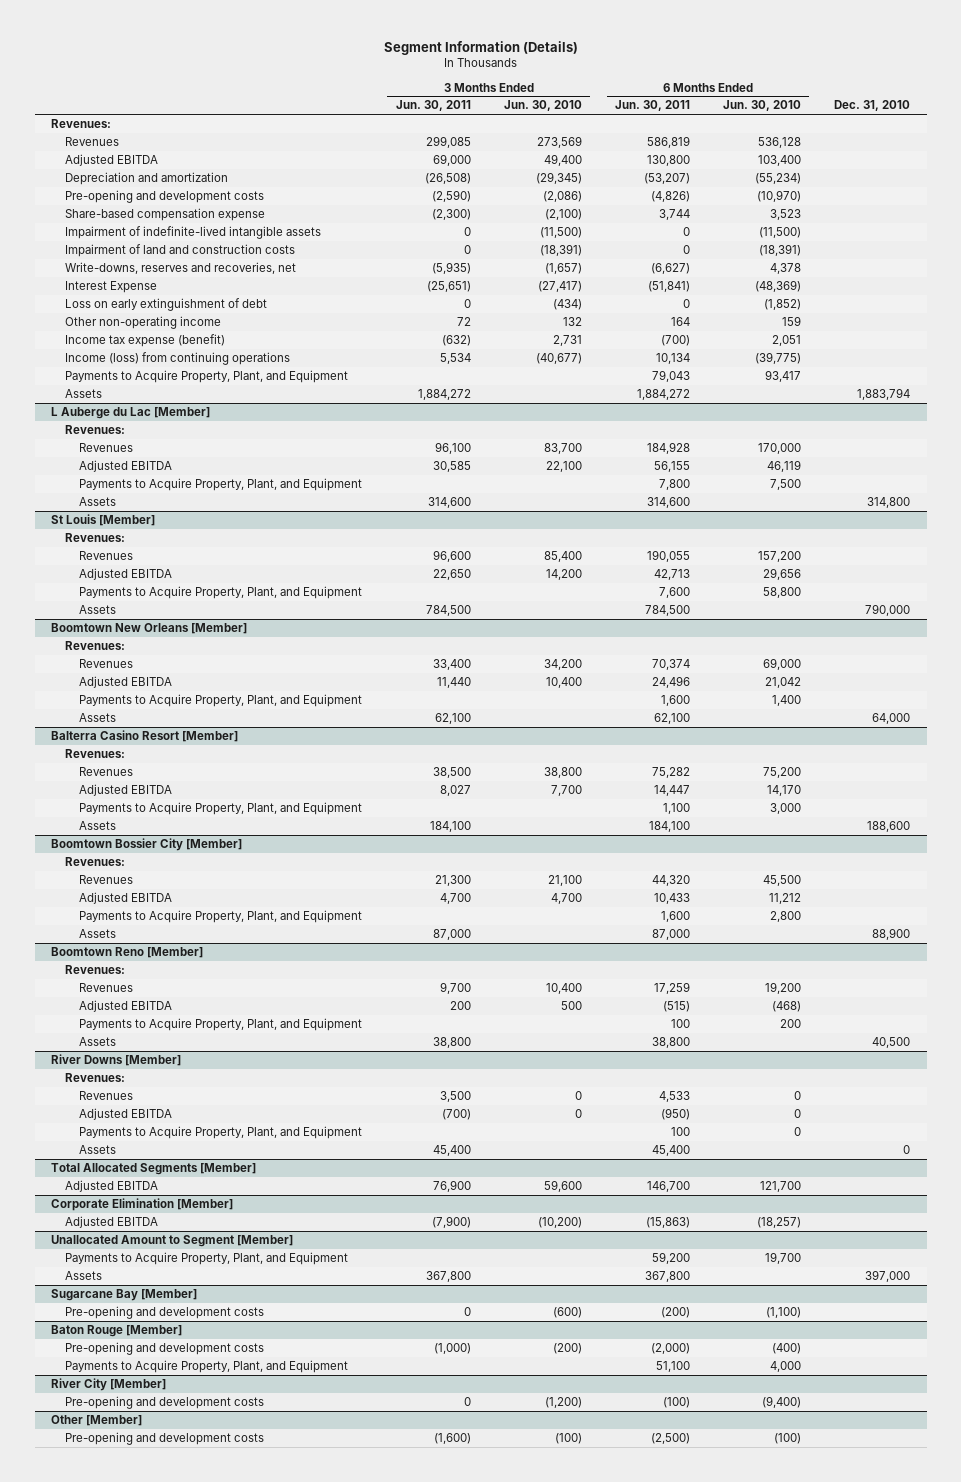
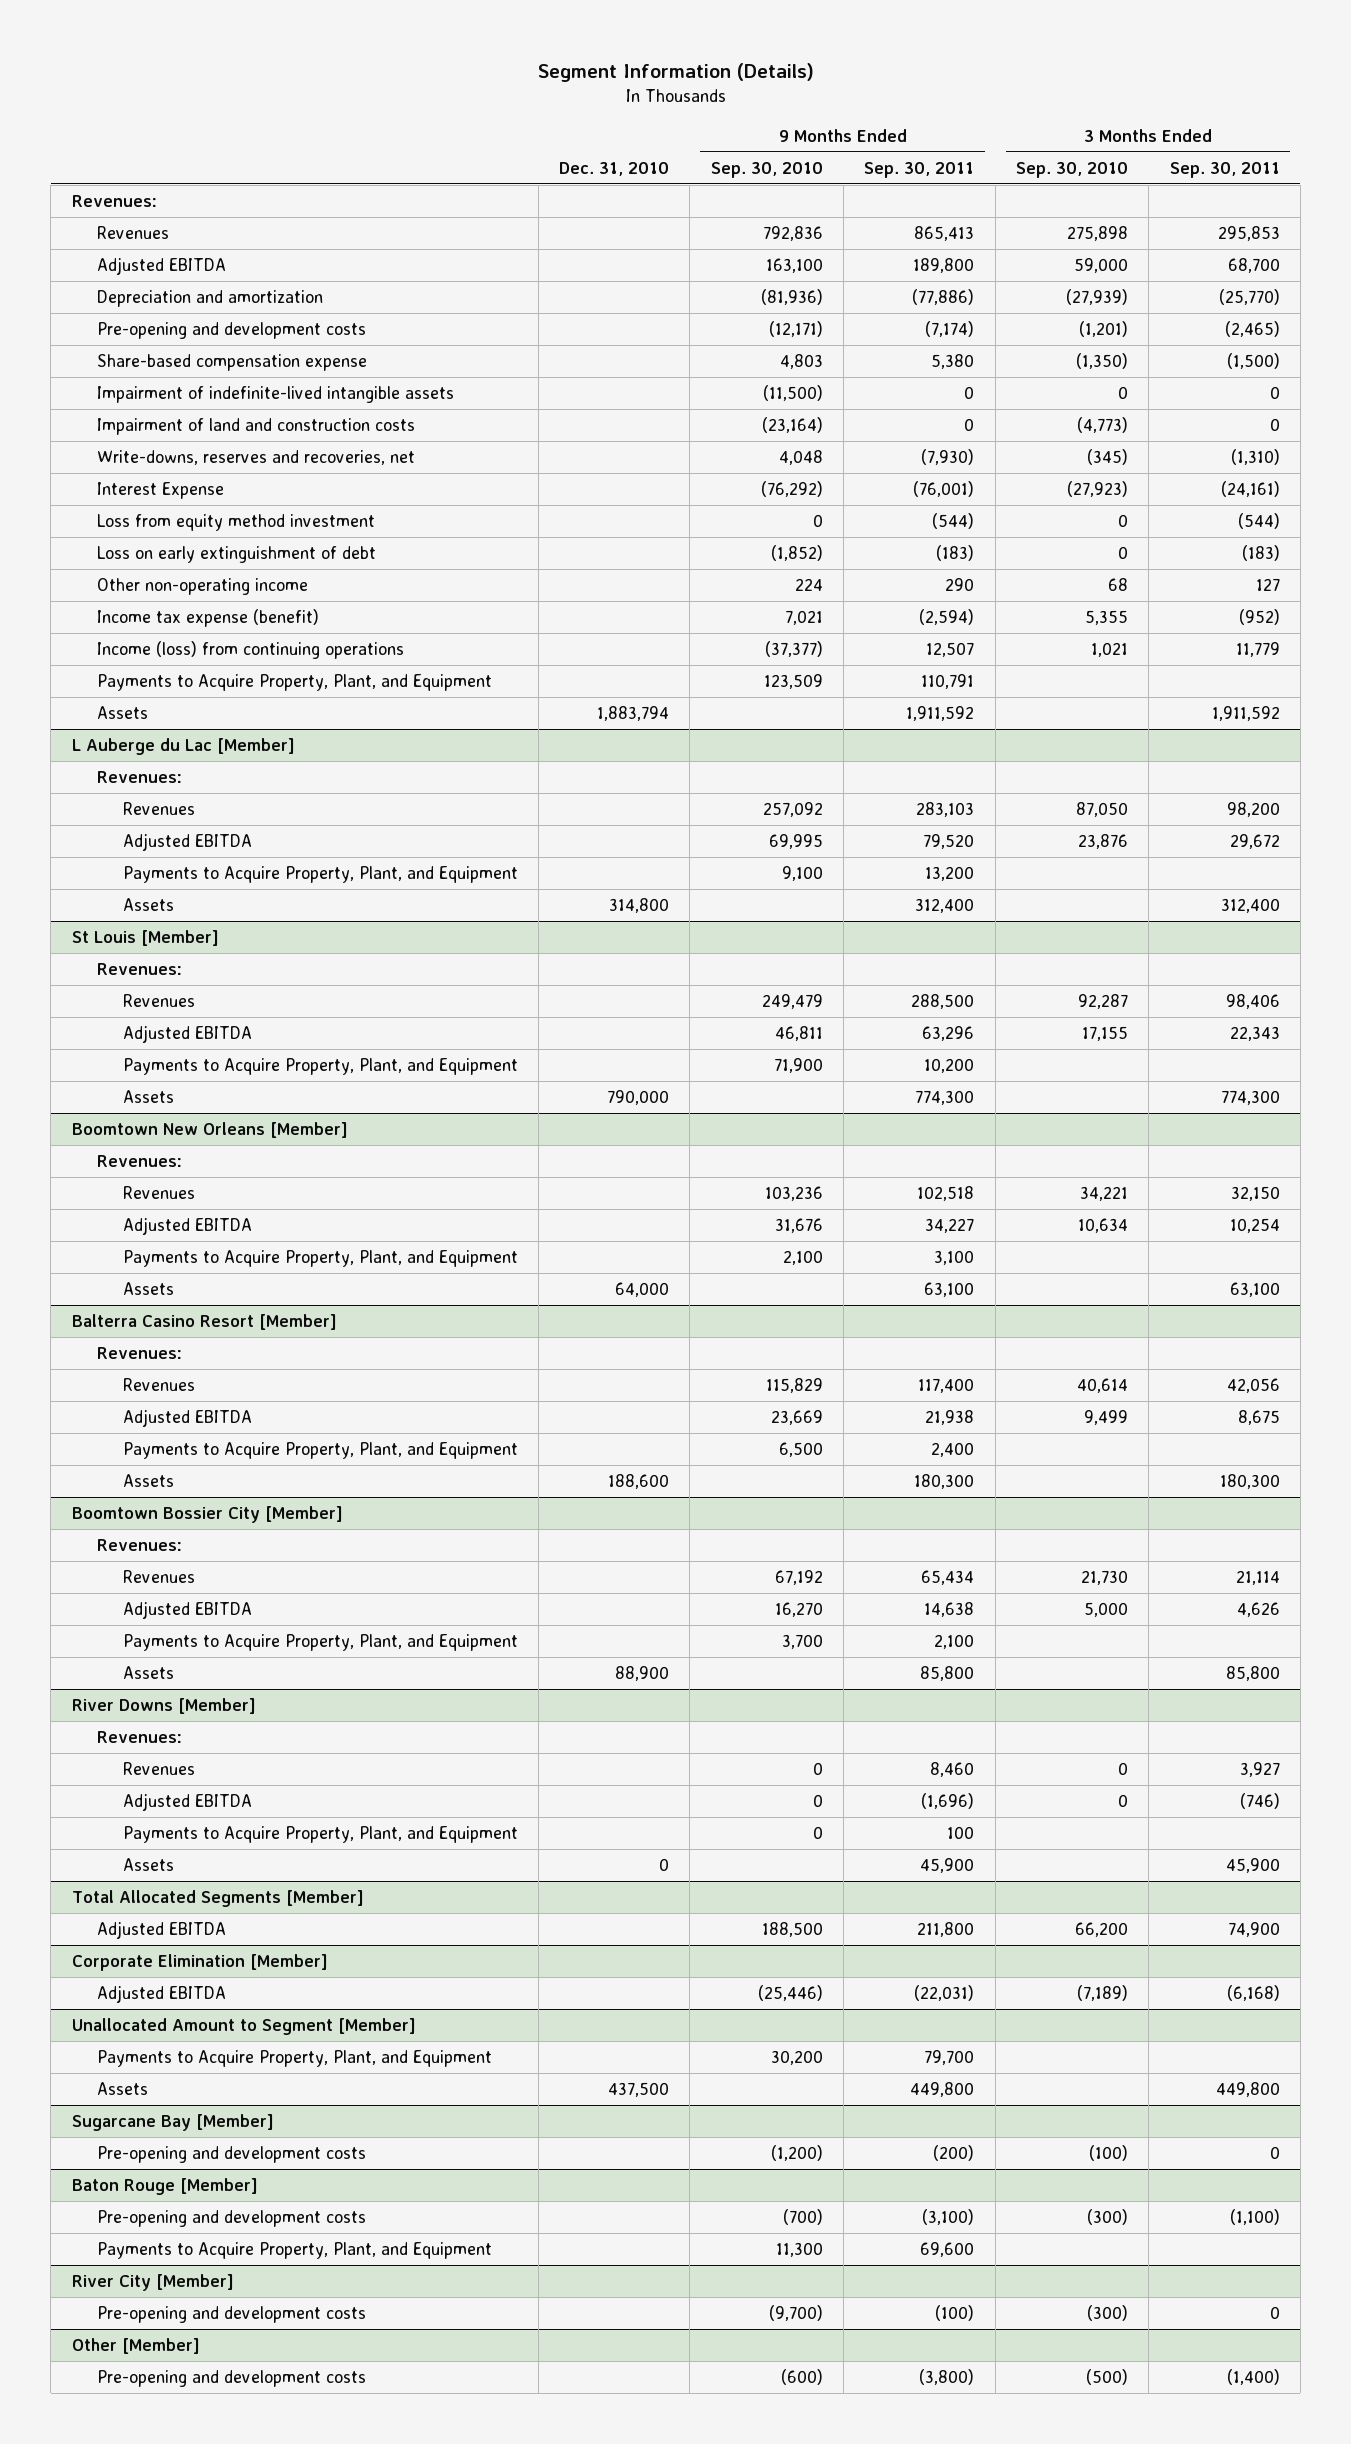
- | 3 Months Ended Jun. 30, 2011 | 3 Months Ended Jun. 30, 2010 | 6 Months Ended Jun. 30, 2011 | 6 Months Ended Jun. 30, 2010 | Dec. 31, 2010
+ | Dec. 31, 2010 | 9 Months Ended Sep. 30, 2010 | 9 Months Ended Sep. 30, 2011 | 3 Months Ended Sep. 30, 2010 | 3 Months Ended Sep. 30, 2011
+ Loss from equity method investment | | 0 | (544) | 0 | (544)
- Boomtown Reno [Member]
- Revenues:
- Revenues | 9,700 | 10,400 | 17,259 | 19,200 |
- Adjusted EBITDA | 200 | 500 | (515) | (468) |
- Payments to Acquire Property, Plant, and Equipment | | | 100 | 200 |
- Assets | 38,800 | | 38,800 | | 40,500
@ Unallocated Amount to Segment [Member]
- Assets | 367,800 | | 367,800 | | 397,000
+ Assets | 437,500 | | 449,800 | | 449,800

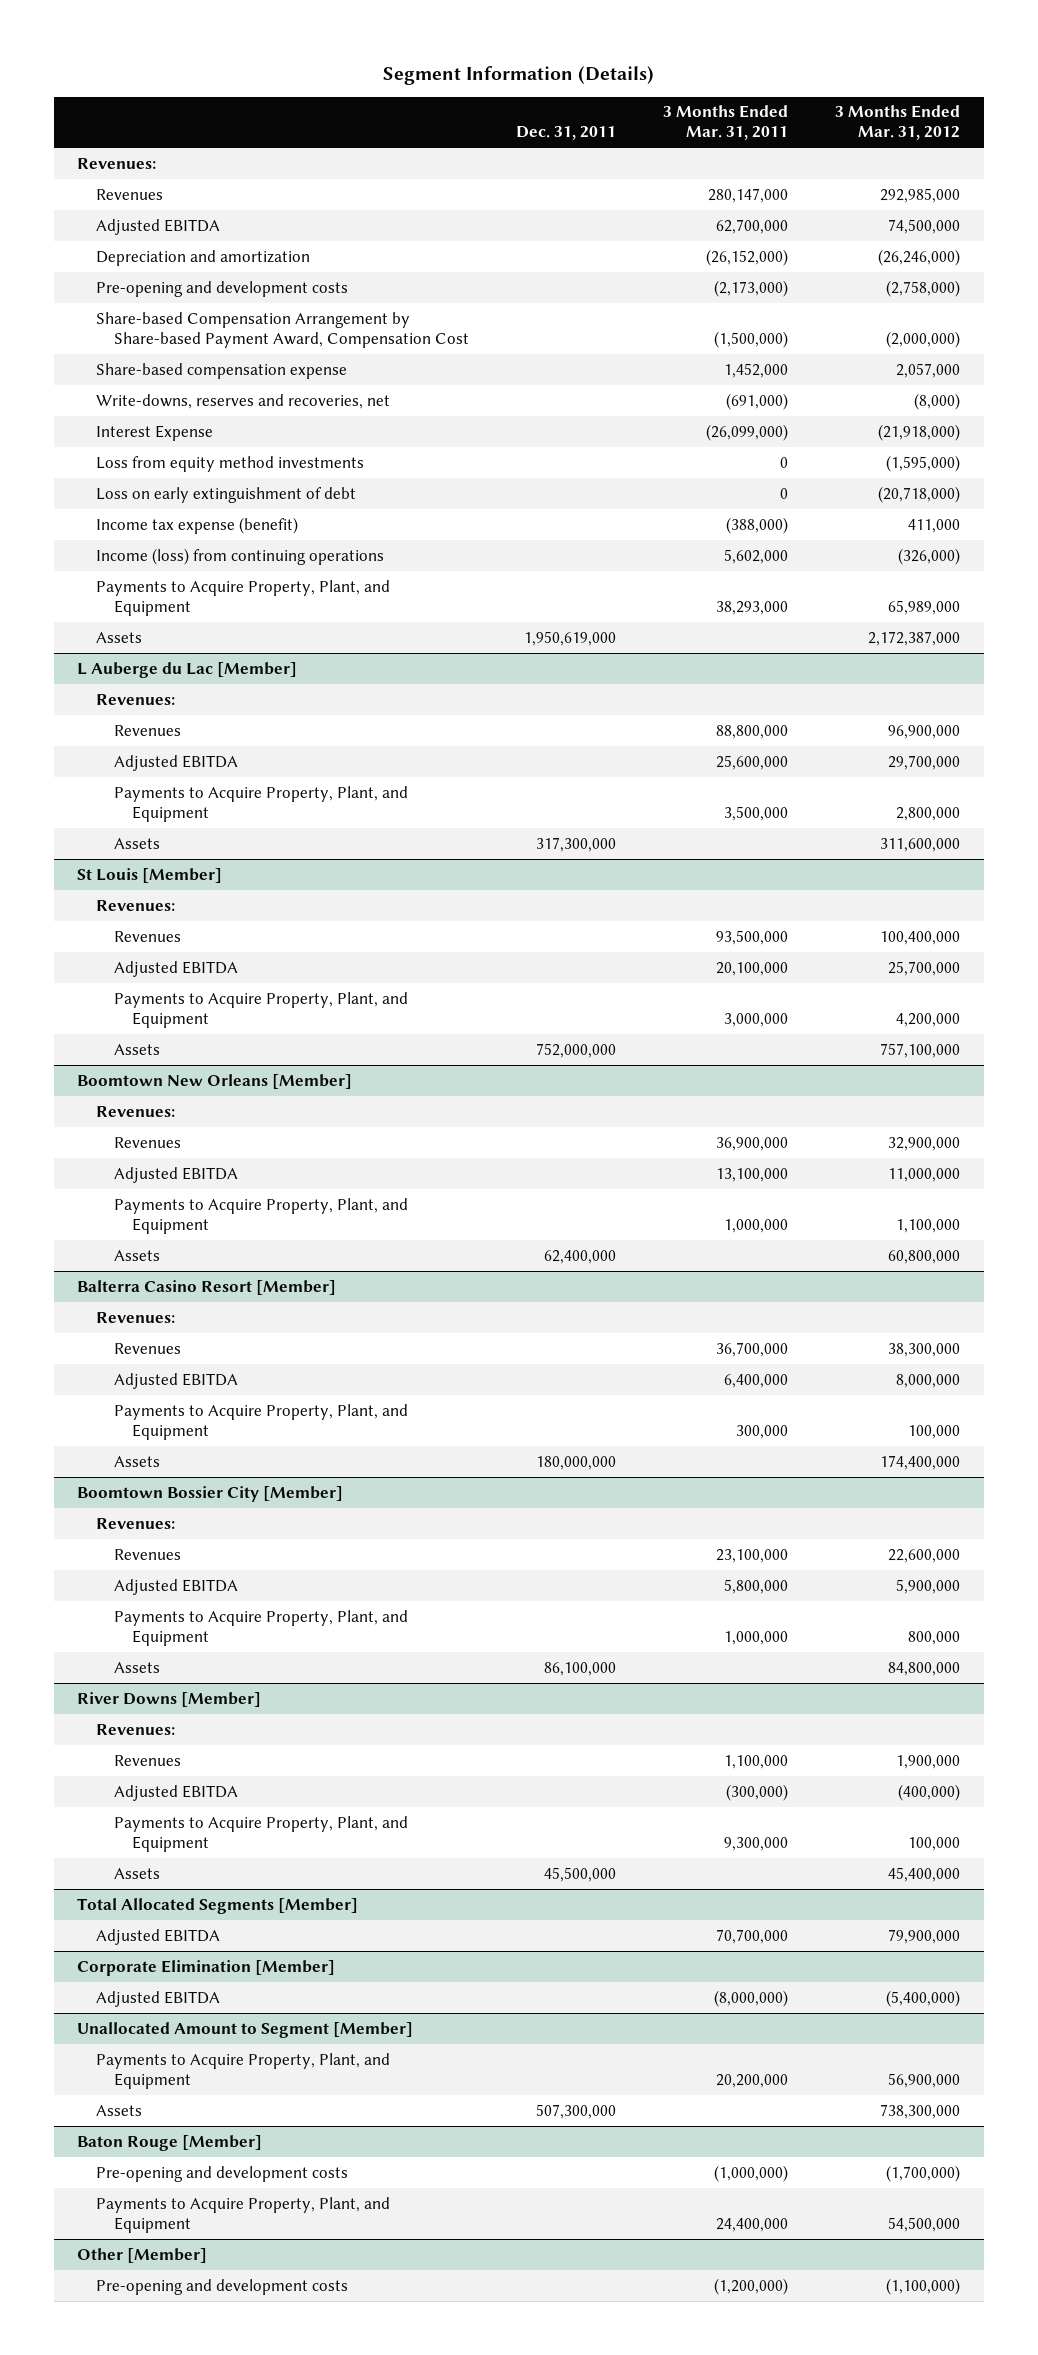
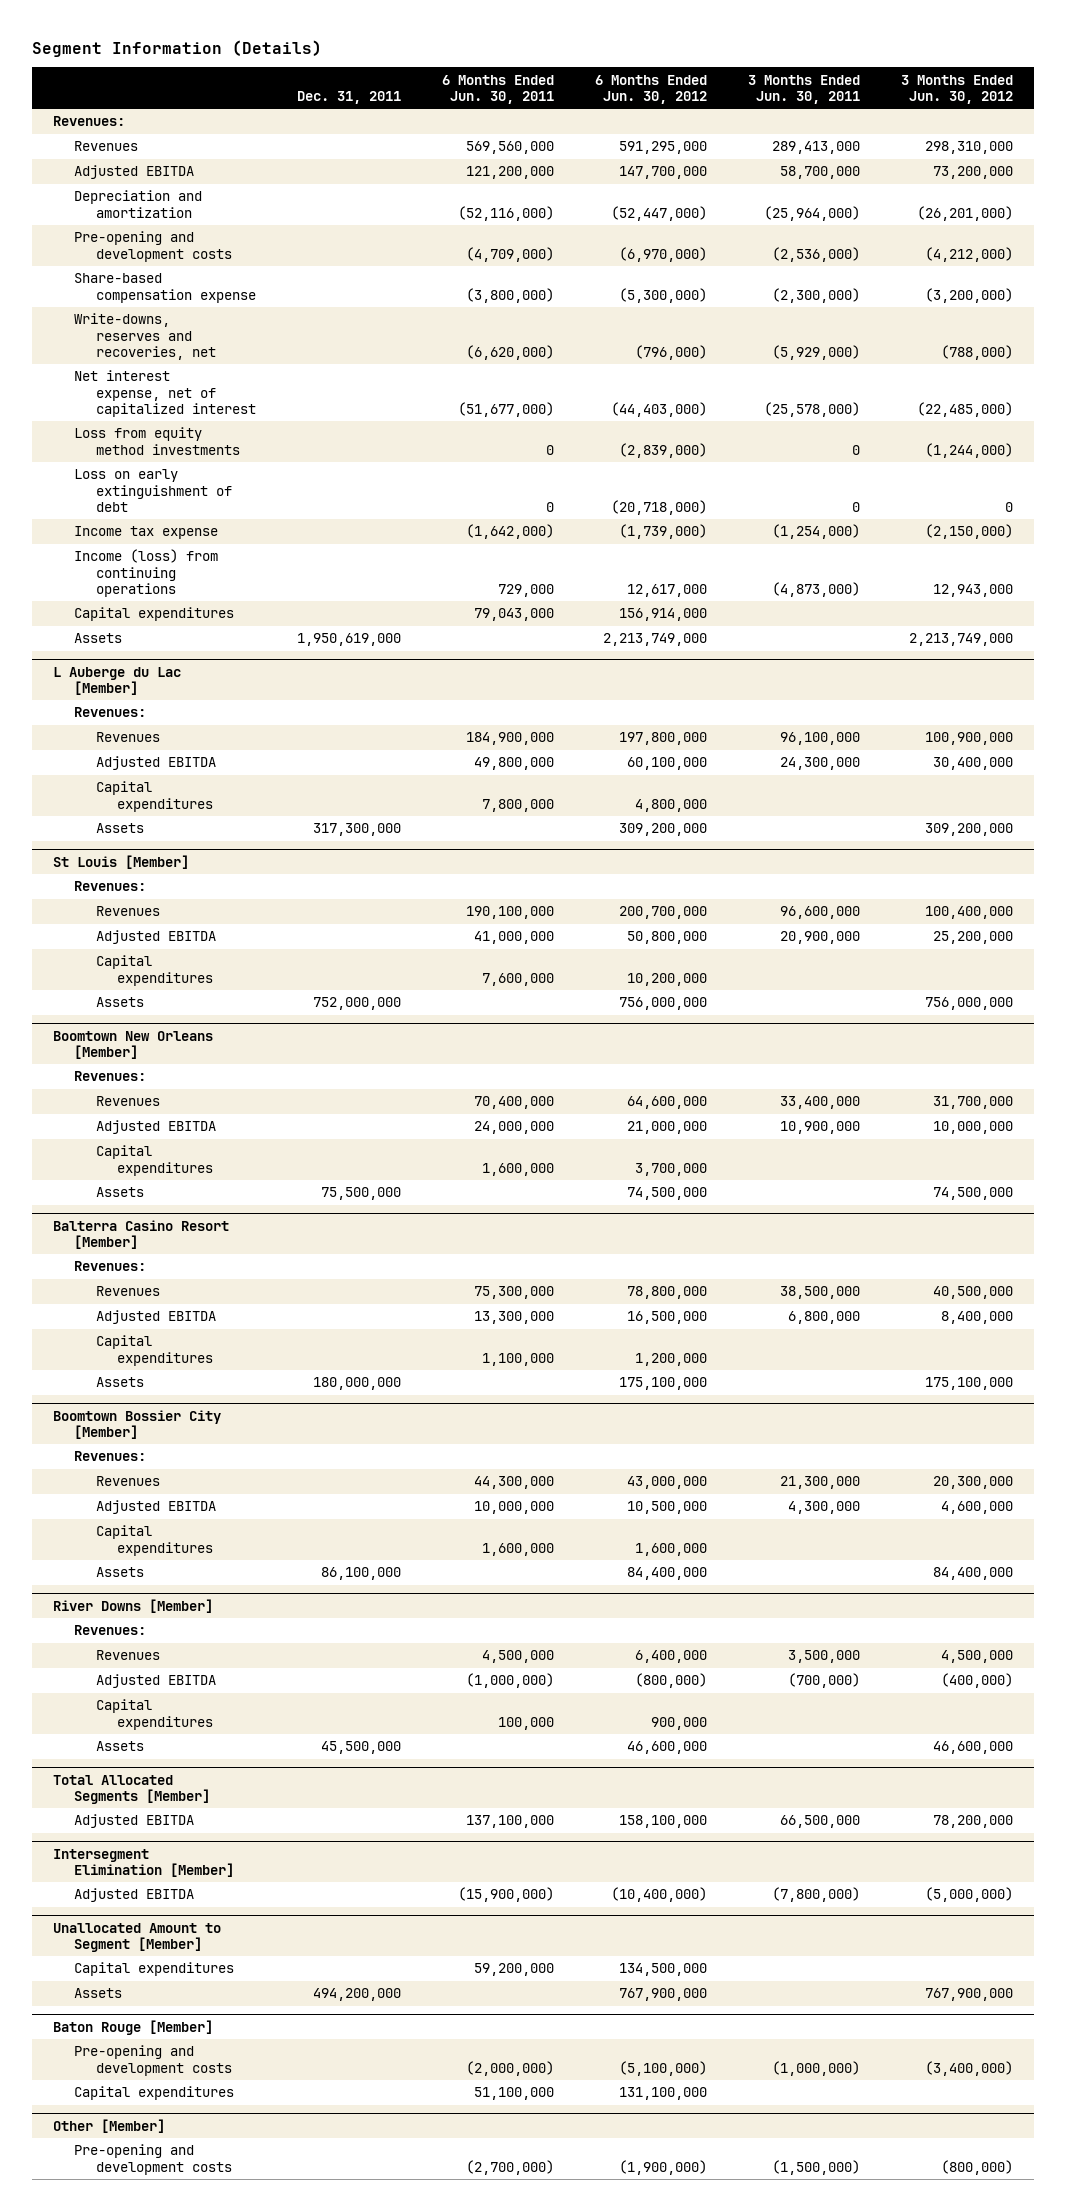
- | Dec. 31, 2011 | 3 Months Ended Mar. 31, 2011 | 3 Months Ended Mar. 31, 2012
+ | Dec. 31, 2011 | 6 Months Ended Jun. 30, 2011 | 6 Months Ended Jun. 30, 2012 | 3 Months Ended Jun. 30, 2011 | 3 Months Ended Jun. 30, 2012
- Share-based Compensation Arrangement by Share-based Payment Award, Compensation Cost | | (1,500,000) | (2,000,000)
- Interest Expense | | (26,099,000) | (21,918,000)
+ Net interest expense, net of capitalized interest | | (51,677,000) | (44,403,000) | (25,578,000) | (22,485,000)
- Income tax expense (benefit) | | (388,000) | 411,000
+ Income tax expense | | (1,642,000) | (1,739,000) | (1,254,000) | (2,150,000)
- Payments to Acquire Property, Plant, and Equipment | | 38,293,000 | 65,989,000
+ Capital expenditures | | 79,043,000 | 156,914,000 | |
@ L Auberge du Lac [Member]
- Payments to Acquire Property, Plant, and Equipment | | 3,500,000 | 2,800,000
+ Capital expenditures | | 7,800,000 | 4,800,000 | |
@ St Louis [Member]
- Payments to Acquire Property, Plant, and Equipment | | 3,000,000 | 4,200,000
+ Capital expenditures | | 7,600,000 | 10,200,000 | |
@ Boomtown New Orleans [Member]
- Payments to Acquire Property, Plant, and Equipment | | 1,000,000 | 1,100,000
- Assets | 62,400,000 | | 60,800,000
+ Capital expenditures | | 1,600,000 | 3,700,000 | |
+ Assets | 75,500,000 | | 74,500,000 | | 74,500,000
@ Balterra Casino Resort [Member]
- Payments to Acquire Property, Plant, and Equipment | | 300,000 | 100,000
+ Capital expenditures | | 1,100,000 | 1,200,000 | |
@ Boomtown Bossier City [Member]
- Payments to Acquire Property, Plant, and Equipment | | 1,000,000 | 800,000
+ Capital expenditures | | 1,600,000 | 1,600,000 | |
@ River Downs [Member]
- Payments to Acquire Property, Plant, and Equipment | | 9,300,000 | 100,000
+ Capital expenditures | | 100,000 | 900,000 | |
- Corporate Elimination [Member]
- Adjusted EBITDA | | (8,000,000) | (5,400,000)
+ Intersegment Elimination [Member]
+ Adjusted EBITDA | | (15,900,000) | (10,400,000) | (7,800,000) | (5,000,000)
@ Unallocated Amount to Segment [Member]
- Payments to Acquire Property, Plant, and Equipment | | 20,200,000 | 56,900,000
- Assets | 507,300,000 | | 738,300,000
+ Capital expenditures | | 59,200,000 | 134,500,000 | |
+ Assets | 494,200,000 | | 767,900,000 | | 767,900,000
@ Baton Rouge [Member]
- Payments to Acquire Property, Plant, and Equipment | | 24,400,000 | 54,500,000
+ Capital expenditures | | 51,100,000 | 131,100,000 | |

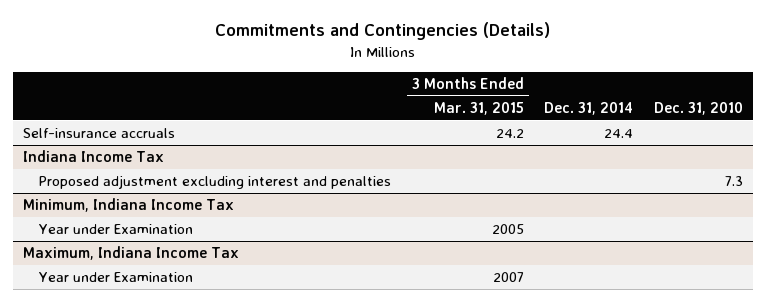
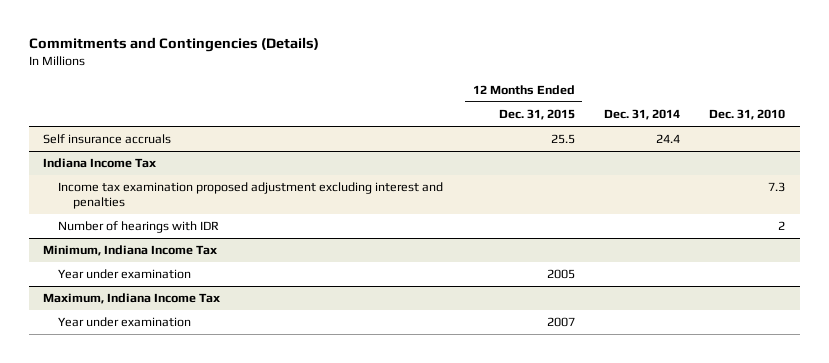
- | 3 Months Ended Mar. 31, 2015 | Dec. 31, 2014 | Dec. 31, 2010
+ | 12 Months Ended Dec. 31, 2015 | Dec. 31, 2014 | Dec. 31, 2010
- Self-insurance accruals | 24.2 | 24.4 |
+ Self insurance accruals | 25.5 | 24.4 |
@ Indiana Income Tax
- Proposed adjustment excluding interest and penalties | | | 7.3
+ Income tax examination proposed adjustment excluding interest and penalties | | | 7.3
+ Number of hearings with IDR | | | 2
@ Minimum, Indiana Income Tax
- Year under Examination | 2005 | |
+ Year under examination | 2005 | |
@ Maximum, Indiana Income Tax
- Year under Examination | 2007 | |
+ Year under examination | 2007 | |

